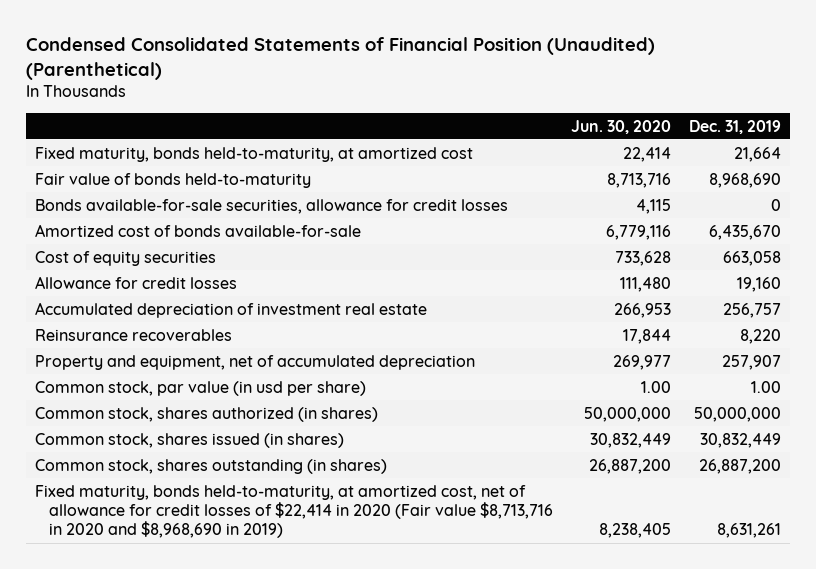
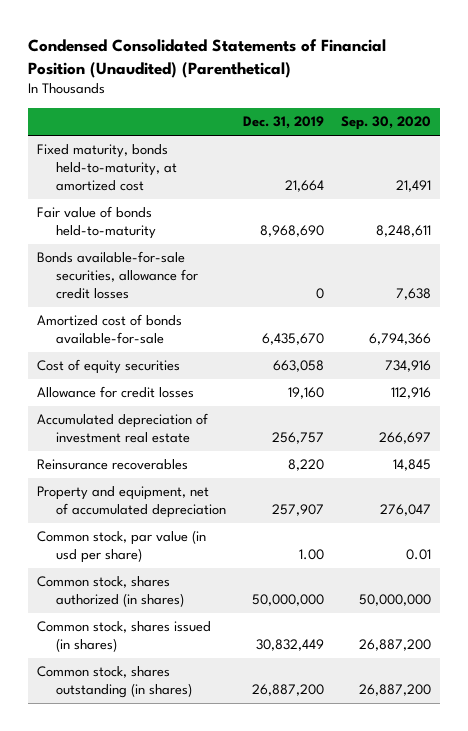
- | Jun. 30, 2020 | Dec. 31, 2019
+ | Dec. 31, 2019 | Sep. 30, 2020
- Fixed maturity, bonds held-to-maturity, at amortized cost, net of allowance for credit losses of $22,414 in 2020 (Fair value $8,713,716 in 2020 and $8,968,690 in 2019) | 8,238,405 | 8,631,261

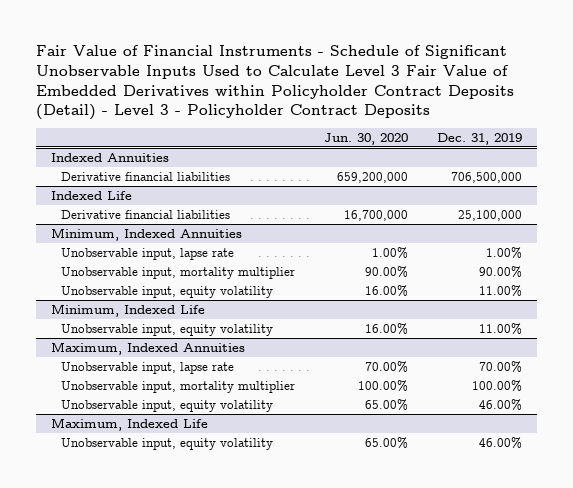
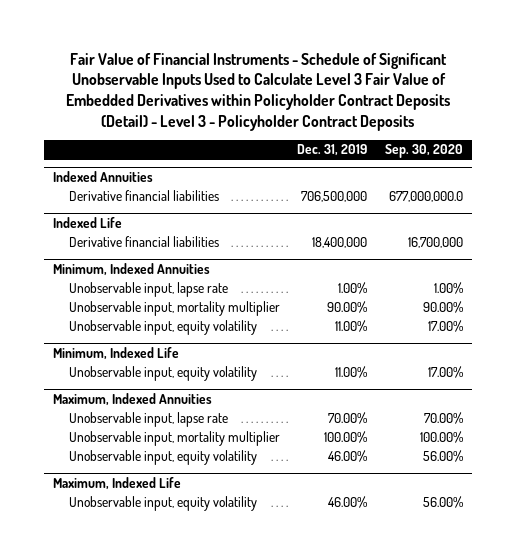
- | Jun. 30, 2020 | Dec. 31, 2019
+ | Dec. 31, 2019 | Sep. 30, 2020
@ Indexed Life
- Derivative financial liabilities | 16,700,000 | 25,100,000
+ Derivative financial liabilities | 18,400,000 | 16,700,000

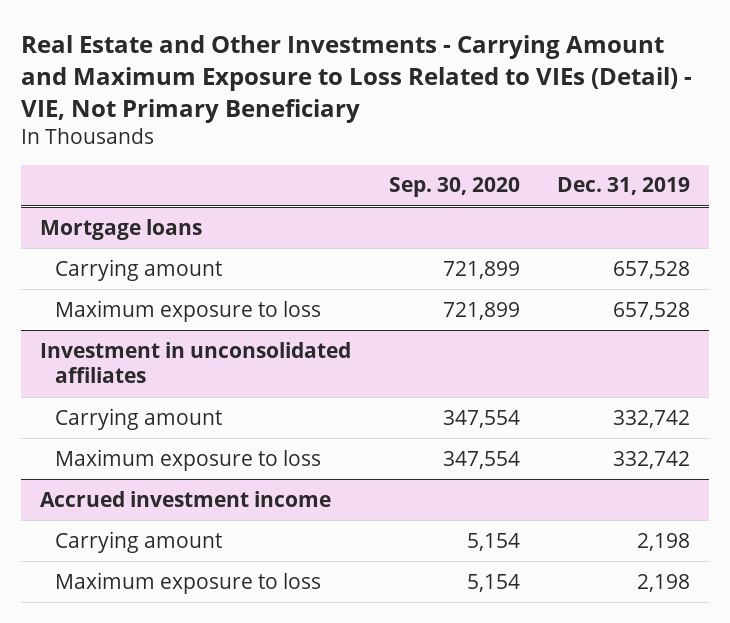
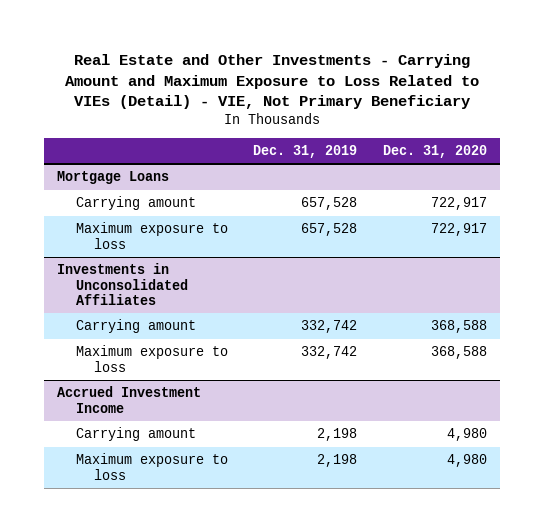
- | Sep. 30, 2020 | Dec. 31, 2019
+ | Dec. 31, 2019 | Dec. 31, 2020
- Mortgage loans
+ Mortgage Loans
- Investment in unconsolidated affiliates
+ Investments in Unconsolidated Affiliates
- Accrued investment income
+ Accrued Investment Income

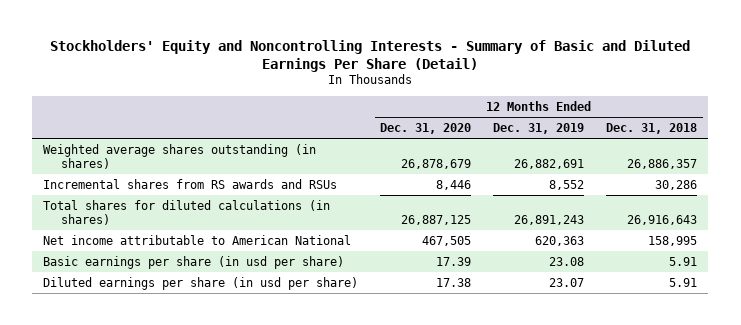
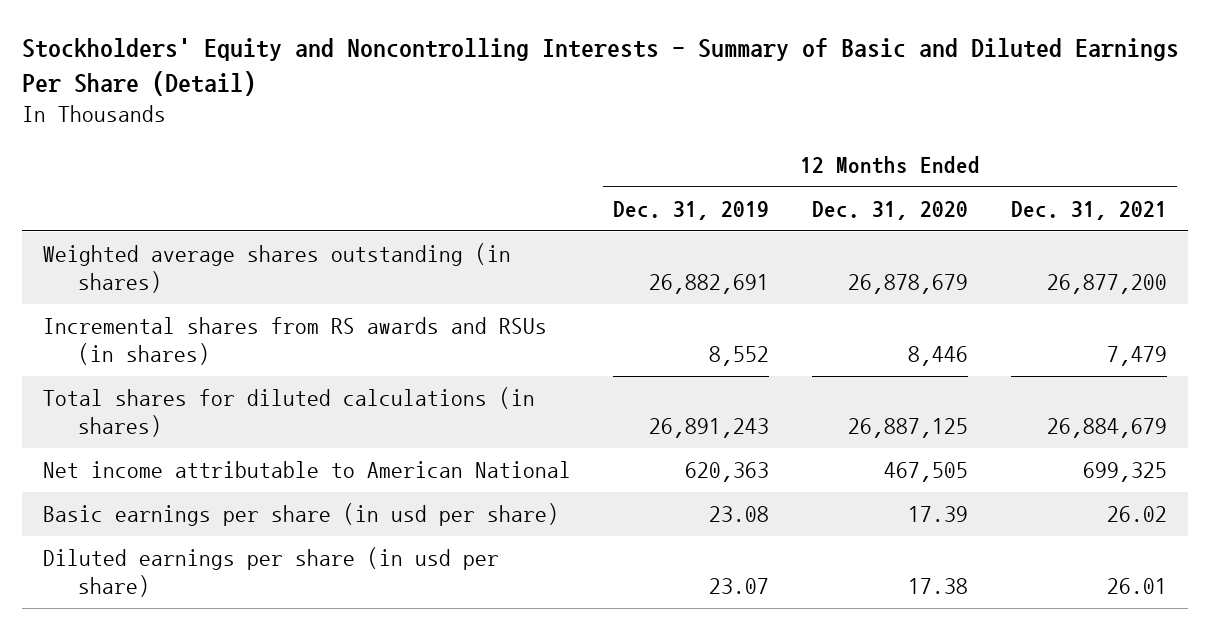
- | 12 Months Ended Dec. 31, 2020 | 12 Months Ended Dec. 31, 2019 | 12 Months Ended Dec. 31, 2018
+ | 12 Months Ended Dec. 31, 2019 | 12 Months Ended Dec. 31, 2020 | 12 Months Ended Dec. 31, 2021
- Incremental shares from RS awards and RSUs | 8,446 | 8,552 | 30,286
+ Incremental shares from RS awards and RSUs (in shares) | 8,552 | 8,446 | 7,479

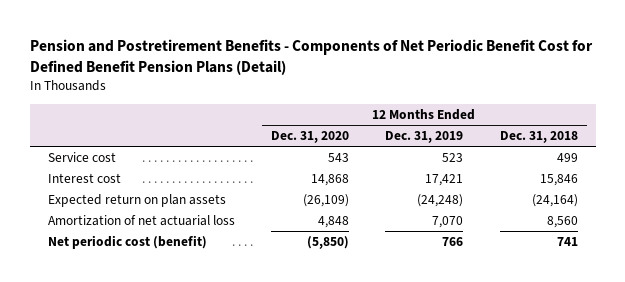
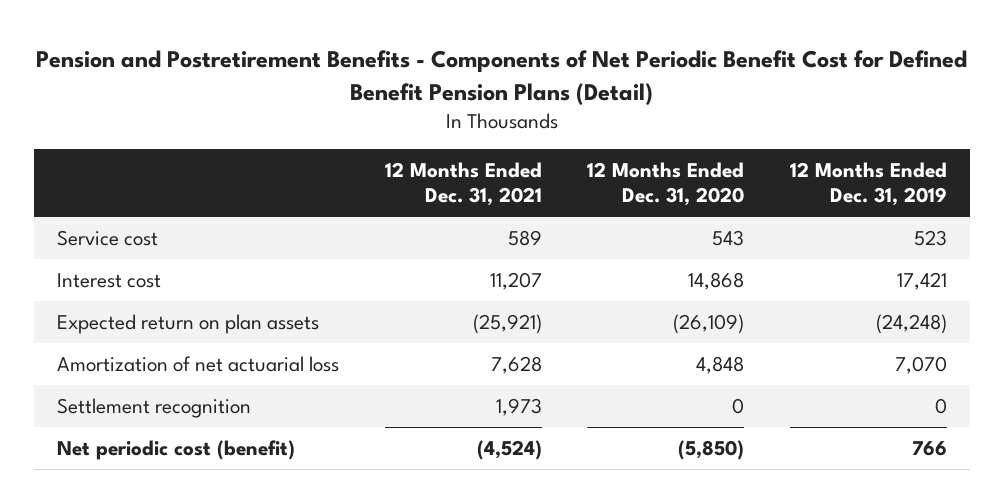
- | 12 Months Ended Dec. 31, 2020 | 12 Months Ended Dec. 31, 2019 | 12 Months Ended Dec. 31, 2018
+ | 12 Months Ended Dec. 31, 2021 | 12 Months Ended Dec. 31, 2020 | 12 Months Ended Dec. 31, 2019
+ Settlement recognition | 1,973 | 0 | 0

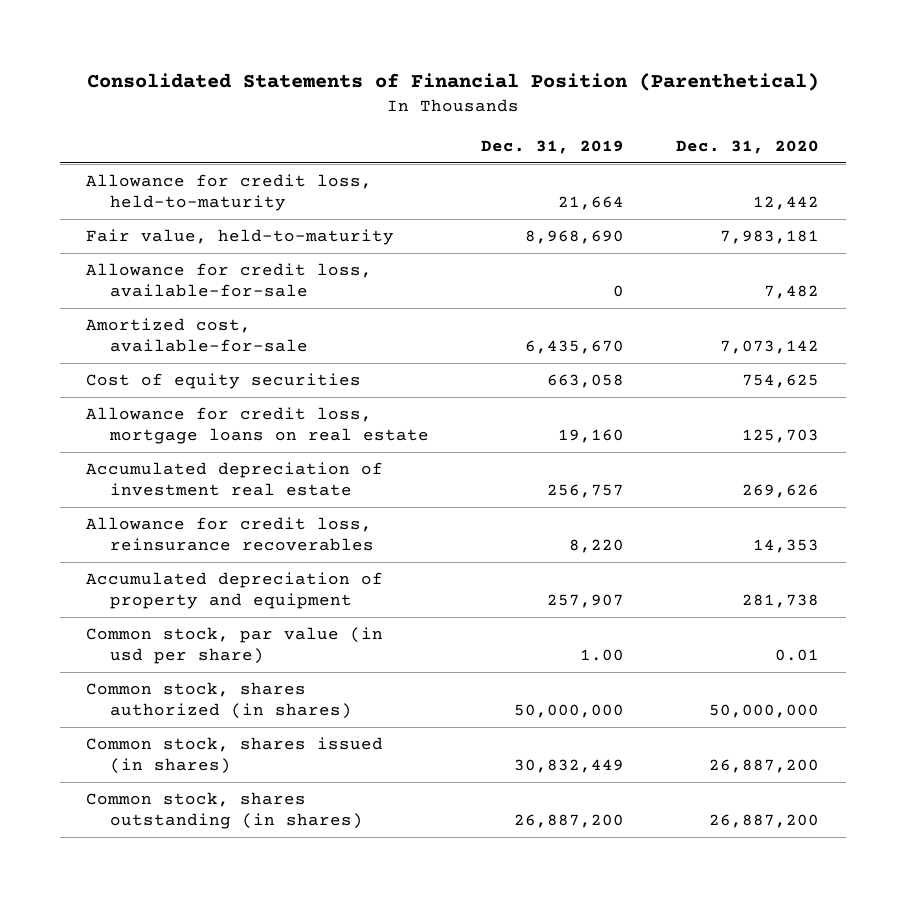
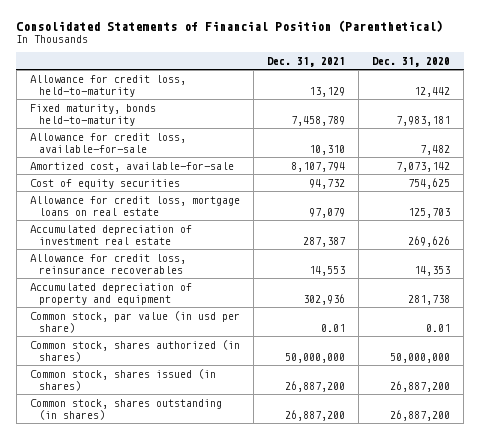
- | Dec. 31, 2019 | Dec. 31, 2020
+ | Dec. 31, 2021 | Dec. 31, 2020
- Fair value, held-to-maturity | 8,968,690 | 7,983,181
+ Fixed maturity, bonds held-to-maturity | 7,458,789 | 7,983,181

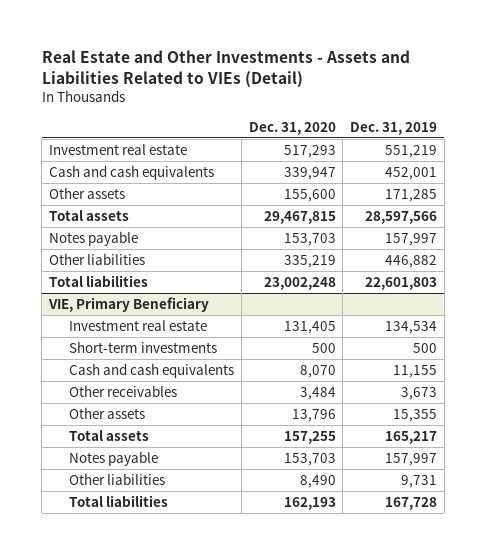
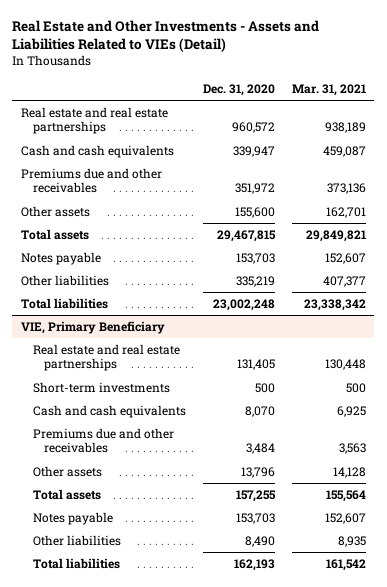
- | Dec. 31, 2020 | Dec. 31, 2019
+ | Dec. 31, 2020 | Mar. 31, 2021
- Investment real estate | 517,293 | 551,219
+ Real estate and real estate partnerships | 960,572 | 938,189
+ Premiums due and other receivables | 351,972 | 373,136
@ VIE, Primary Beneficiary
- Investment real estate | 131,405 | 134,534
+ Real estate and real estate partnerships | 131,405 | 130,448
- Other receivables | 3,484 | 3,673
+ Premiums due and other receivables | 3,484 | 3,563

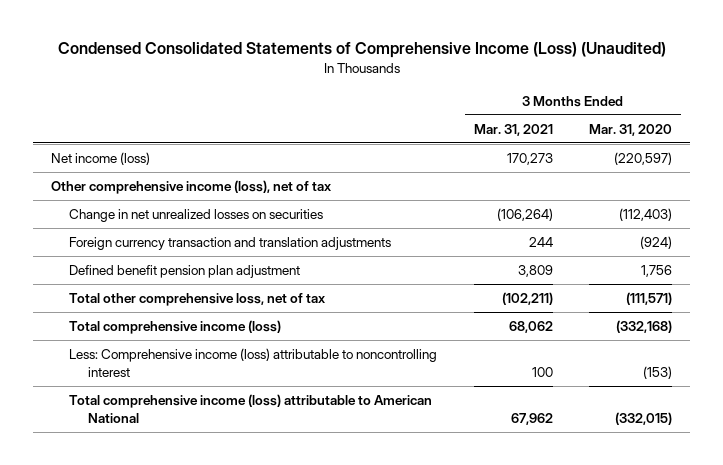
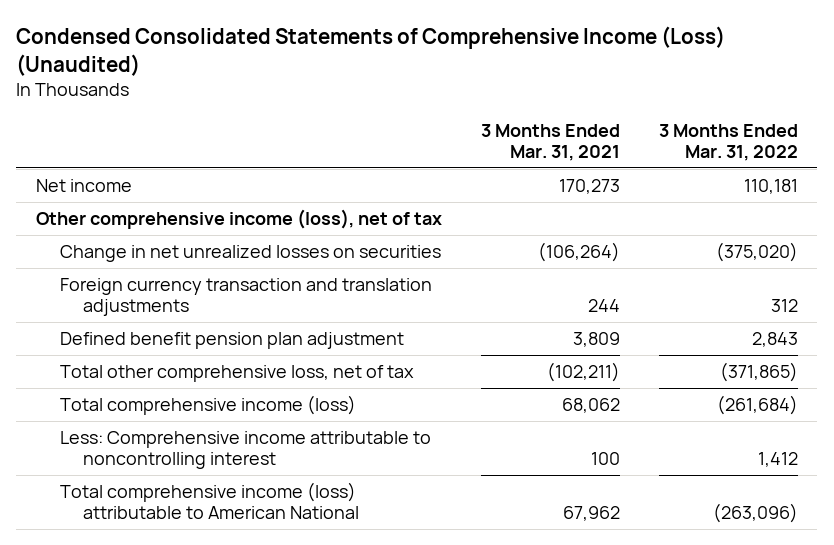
- | 3 Months Ended Mar. 31, 2021 | 3 Months Ended Mar. 31, 2020
+ | 3 Months Ended Mar. 31, 2021 | 3 Months Ended Mar. 31, 2022
- Net income (loss) | 170,273 | (220,597)
+ Net income | 170,273 | 110,181
- Less: Comprehensive income (loss) attributable to noncontrolling interest | 100 | (153)
+ Less: Comprehensive income attributable to noncontrolling interest | 100 | 1,412

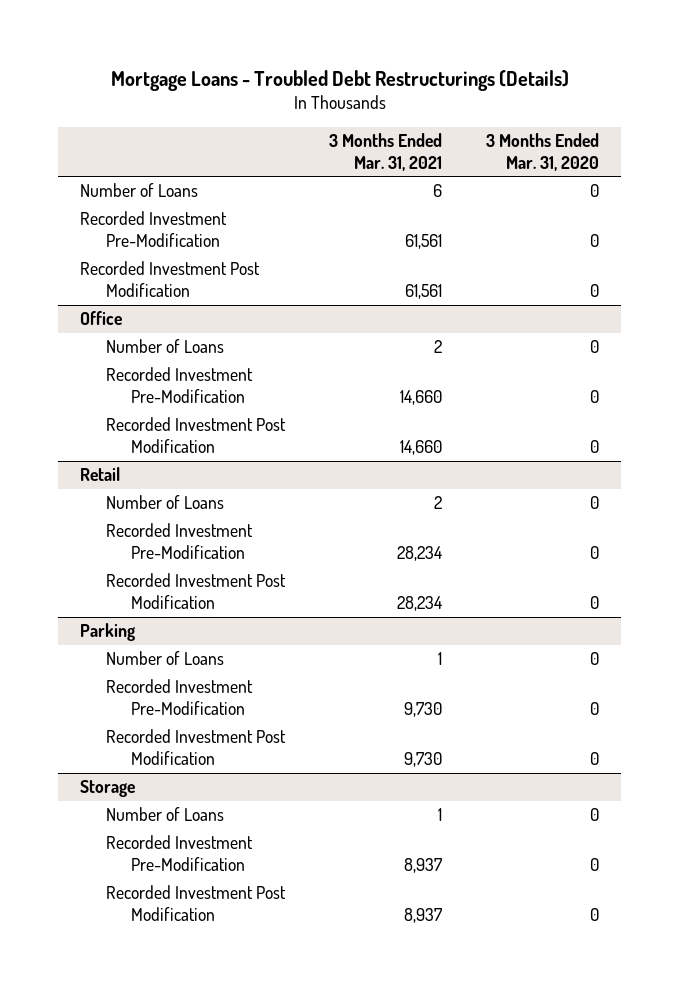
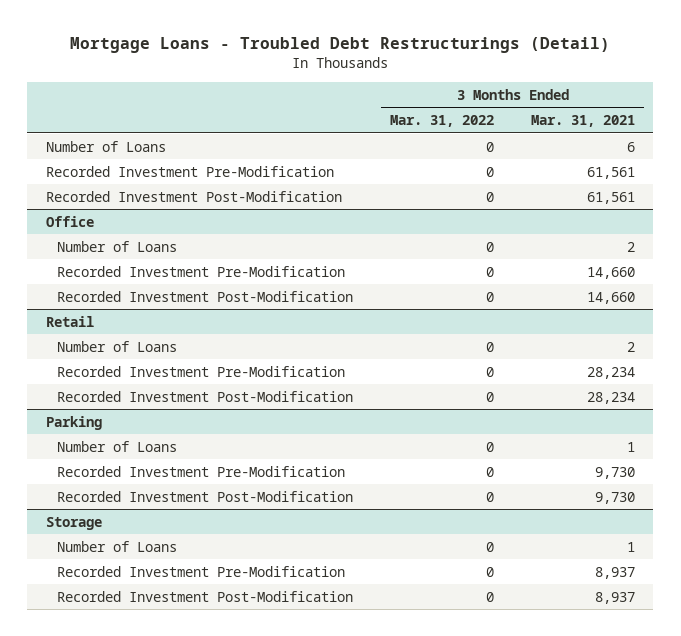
- Mortgage Loans - Troubled Debt Restructurings (Details)
+ Mortgage Loans - Troubled Debt Restructurings (Detail)
- | 3 Months Ended Mar. 31, 2021 | 3 Months Ended Mar. 31, 2020
+ | 3 Months Ended Mar. 31, 2022 | 3 Months Ended Mar. 31, 2021
- Recorded Investment Post Modification | 61,561 | 0
+ Recorded Investment Post-Modification | 0 | 61,561
@ Office
- Recorded Investment Post Modification | 14,660 | 0
+ Recorded Investment Post-Modification | 0 | 14,660
@ Retail
- Recorded Investment Post Modification | 28,234 | 0
+ Recorded Investment Post-Modification | 0 | 28,234
@ Parking
- Recorded Investment Post Modification | 9,730 | 0
+ Recorded Investment Post-Modification | 0 | 9,730
@ Storage
- Recorded Investment Post Modification | 8,937 | 0
+ Recorded Investment Post-Modification | 0 | 8,937

